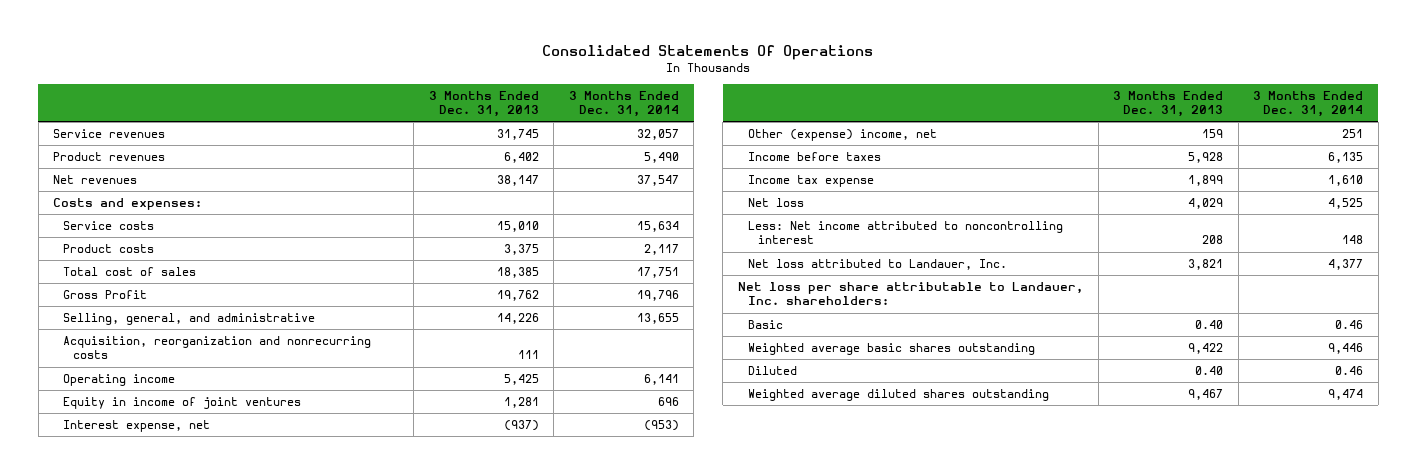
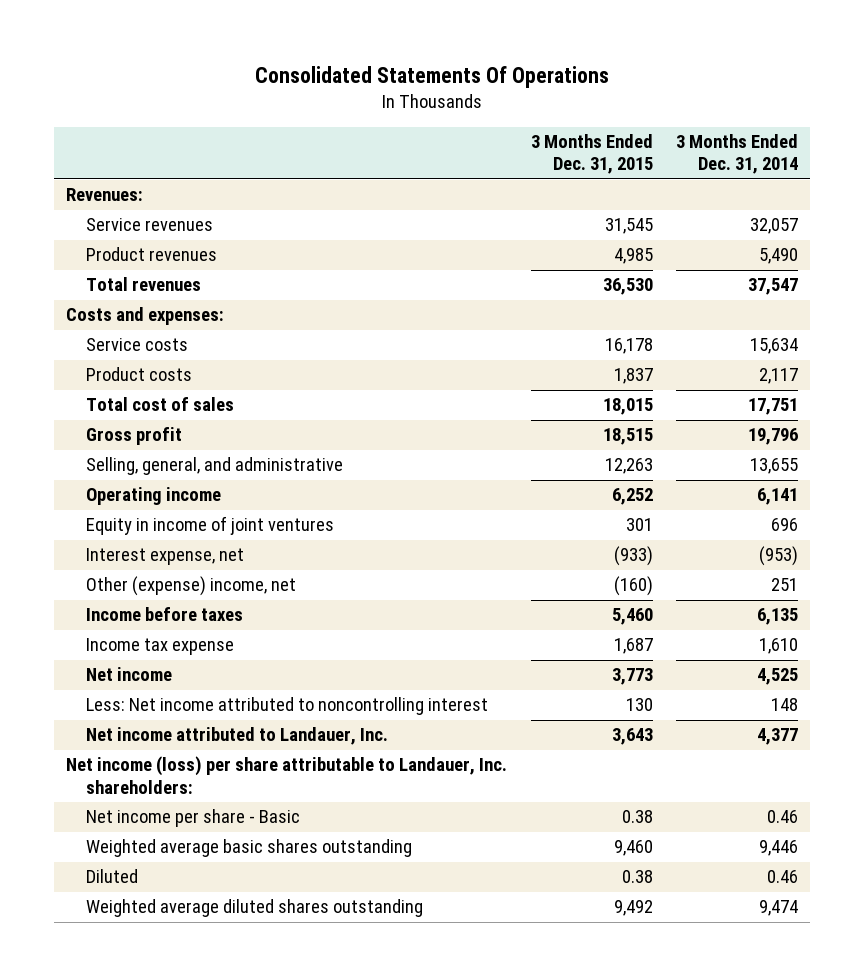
- | 3 Months Ended Dec. 31, 2013 | 3 Months Ended Dec. 31, 2014
+ | 3 Months Ended Dec. 31, 2015 | 3 Months Ended Dec. 31, 2014
+ Revenues:
- Net revenues | 38,147 | 37,547
+ Total revenues | 36,530 | 37,547
- Gross Profit | 19,762 | 19,796
+ Gross profit | 18,515 | 19,796
- Acquisition, reorganization and nonrecurring costs | 111 |
- Net loss | 4,029 | 4,525
+ Net income | 3,773 | 4,525
- Net loss attributed to Landauer, Inc. | 3,821 | 4,377
- Net loss per share attributable to Landauer, Inc. shareholders:
- Basic | 0.40 | 0.46
+ Net income attributed to Landauer, Inc. | 3,643 | 4,377
+ Net income (loss) per share attributable to Landauer, Inc. shareholders:
+ Net income per share - Basic | 0.38 | 0.46

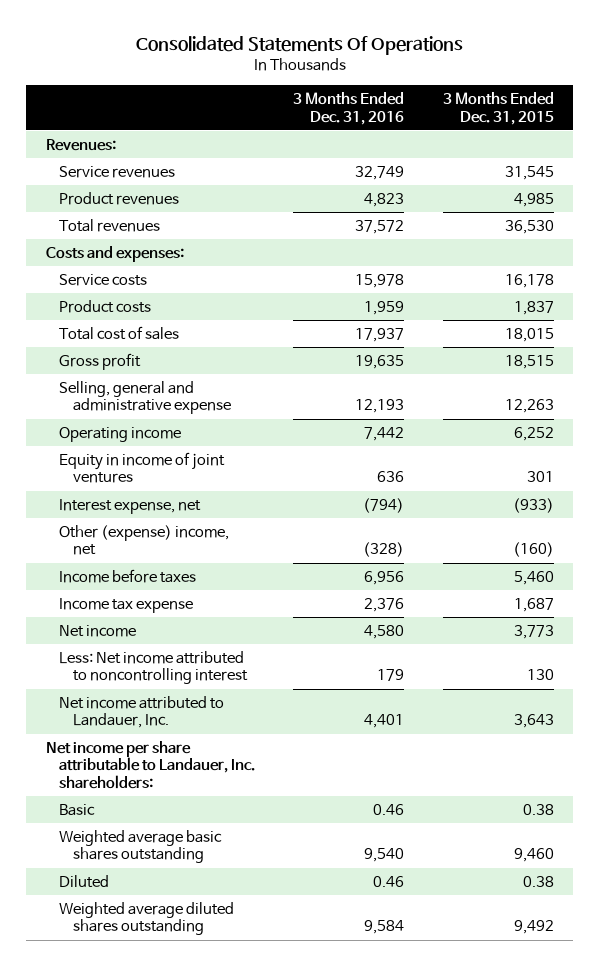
- | 3 Months Ended Dec. 31, 2015 | 3 Months Ended Dec. 31, 2014
+ | 3 Months Ended Dec. 31, 2016 | 3 Months Ended Dec. 31, 2015
- Selling, general, and administrative | 12,263 | 13,655
+ Selling, general and administrative expense | 12,193 | 12,263
- Net income (loss) per share attributable to Landauer, Inc. shareholders:
- Net income per share - Basic | 0.38 | 0.46
+ Net income per share attributable to Landauer, Inc. shareholders:
+ Basic | 0.46 | 0.38

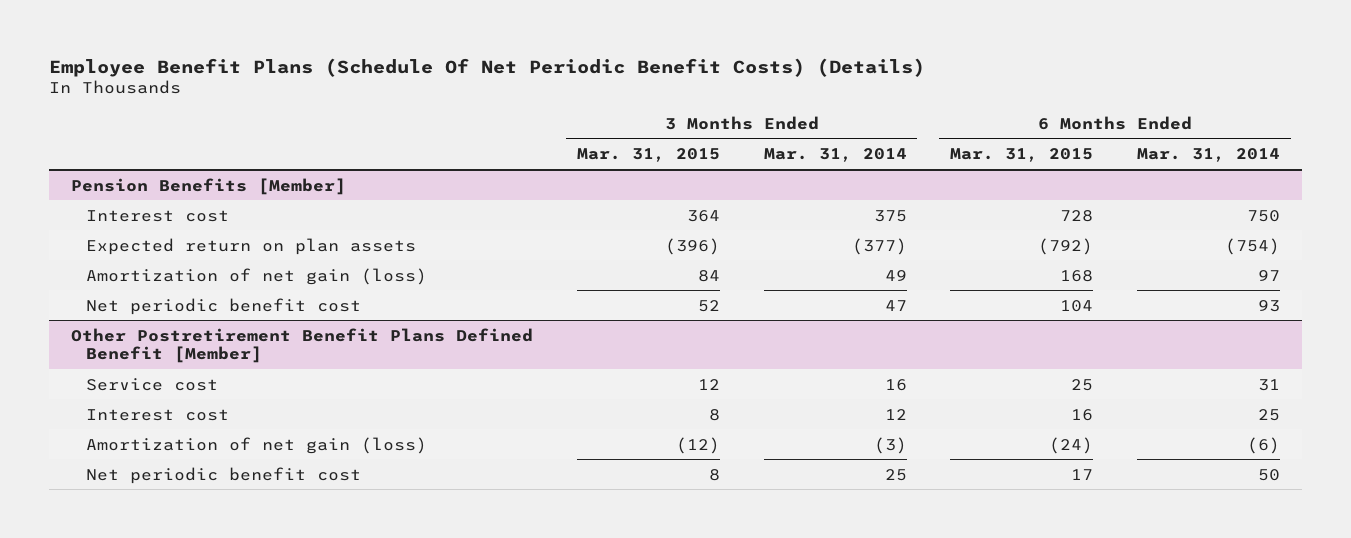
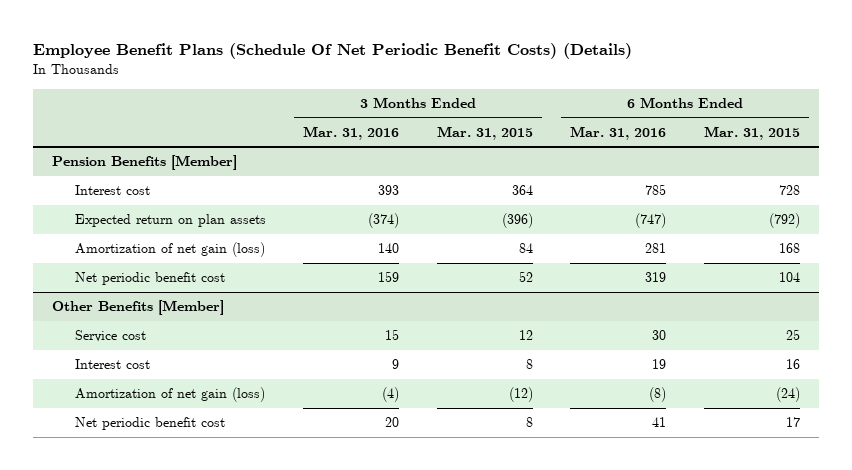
- | 3 Months Ended Mar. 31, 2015 | 3 Months Ended Mar. 31, 2014 | 6 Months Ended Mar. 31, 2015 | 6 Months Ended Mar. 31, 2014
+ | 3 Months Ended Mar. 31, 2016 | 3 Months Ended Mar. 31, 2015 | 6 Months Ended Mar. 31, 2016 | 6 Months Ended Mar. 31, 2015
- Other Postretirement Benefit Plans Defined Benefit [Member]
+ Other Benefits [Member]

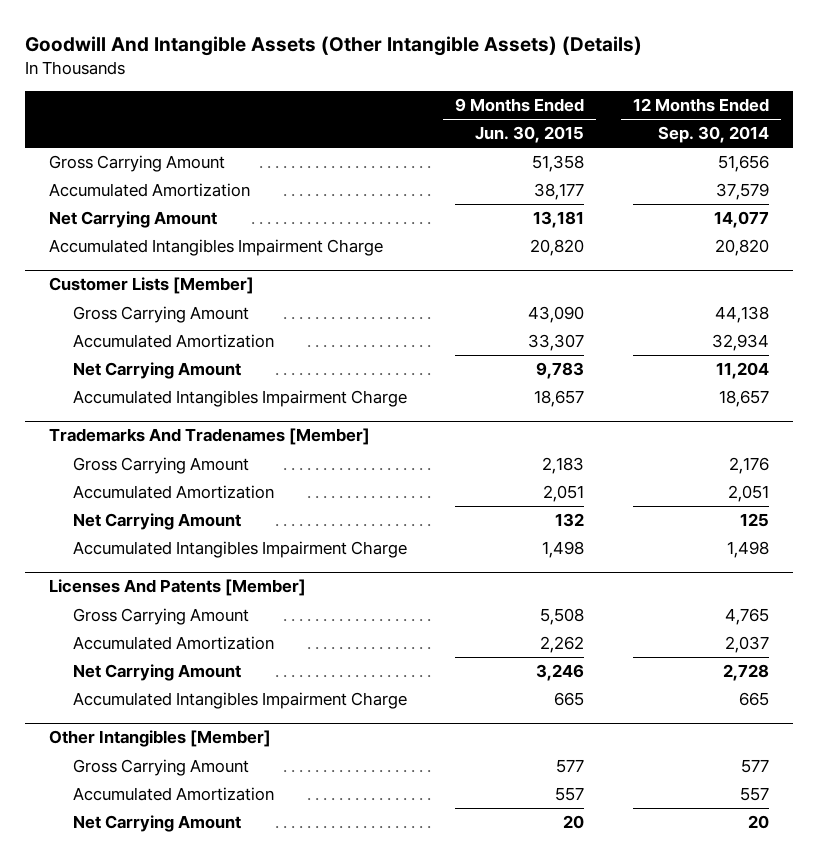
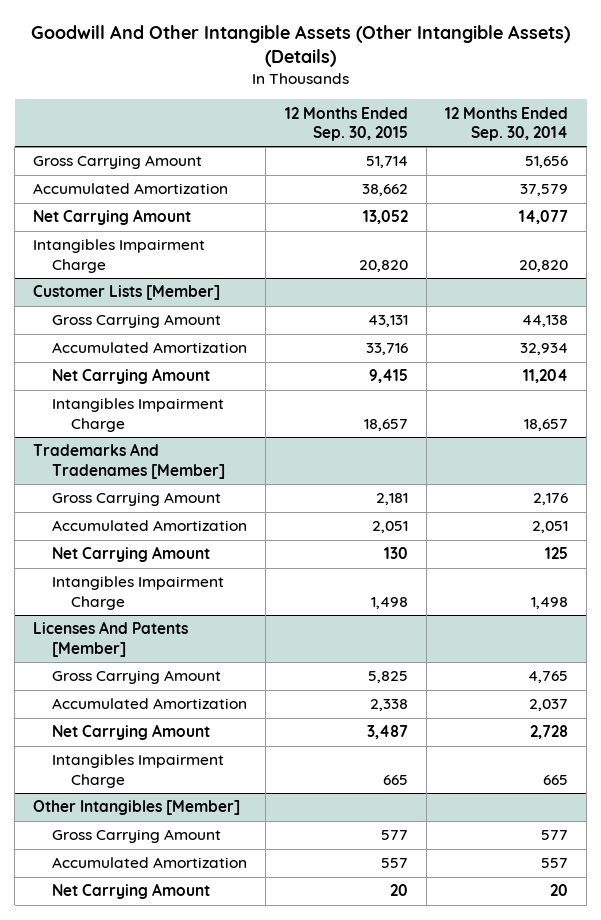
- Goodwill And Intangible Assets (Other Intangible Assets) (Details)
+ Goodwill And Other Intangible Assets (Other Intangible Assets) (Details)
- | 9 Months Ended Jun. 30, 2015 | 12 Months Ended Sep. 30, 2014
+ | 12 Months Ended Sep. 30, 2015 | 12 Months Ended Sep. 30, 2014
- Accumulated Intangibles Impairment Charge | 20,820 | 20,820
+ Intangibles Impairment Charge | 20,820 | 20,820
@ Customer Lists [Member]
- Accumulated Intangibles Impairment Charge | 18,657 | 18,657
+ Intangibles Impairment Charge | 18,657 | 18,657
@ Trademarks And Tradenames [Member]
- Accumulated Intangibles Impairment Charge | 1,498 | 1,498
+ Intangibles Impairment Charge | 1,498 | 1,498
@ Licenses And Patents [Member]
- Accumulated Intangibles Impairment Charge | 665 | 665
+ Intangibles Impairment Charge | 665 | 665

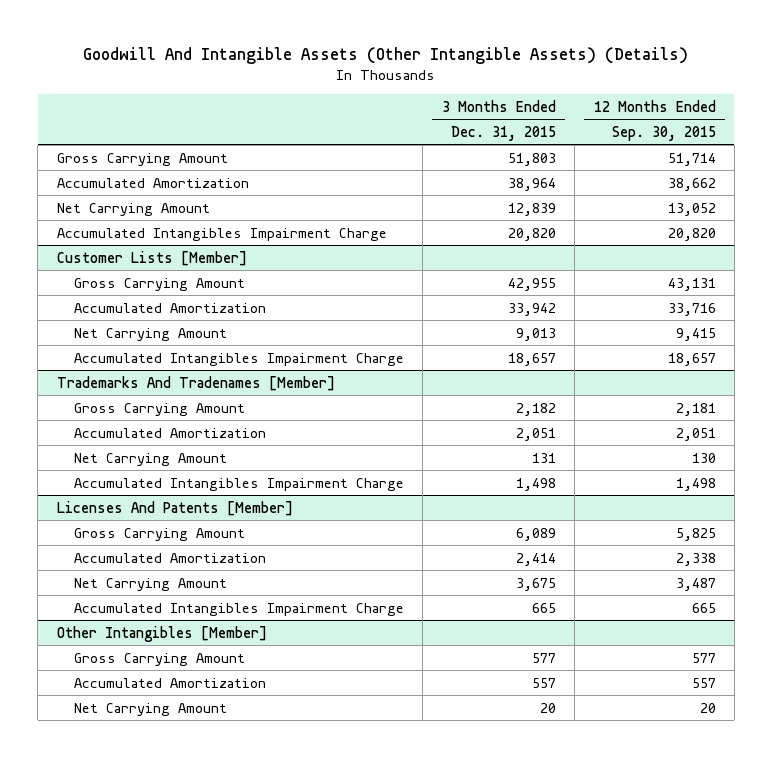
- Goodwill And Other Intangible Assets (Other Intangible Assets) (Details)
+ Goodwill And Intangible Assets (Other Intangible Assets) (Details)
- | 12 Months Ended Sep. 30, 2015 | 12 Months Ended Sep. 30, 2014
+ | 3 Months Ended Dec. 31, 2015 | 12 Months Ended Sep. 30, 2015
- Intangibles Impairment Charge | 20,820 | 20,820
+ Accumulated Intangibles Impairment Charge | 20,820 | 20,820
@ Customer Lists [Member]
- Intangibles Impairment Charge | 18,657 | 18,657
+ Accumulated Intangibles Impairment Charge | 18,657 | 18,657
@ Trademarks And Tradenames [Member]
- Intangibles Impairment Charge | 1,498 | 1,498
+ Accumulated Intangibles Impairment Charge | 1,498 | 1,498
@ Licenses And Patents [Member]
- Intangibles Impairment Charge | 665 | 665
+ Accumulated Intangibles Impairment Charge | 665 | 665

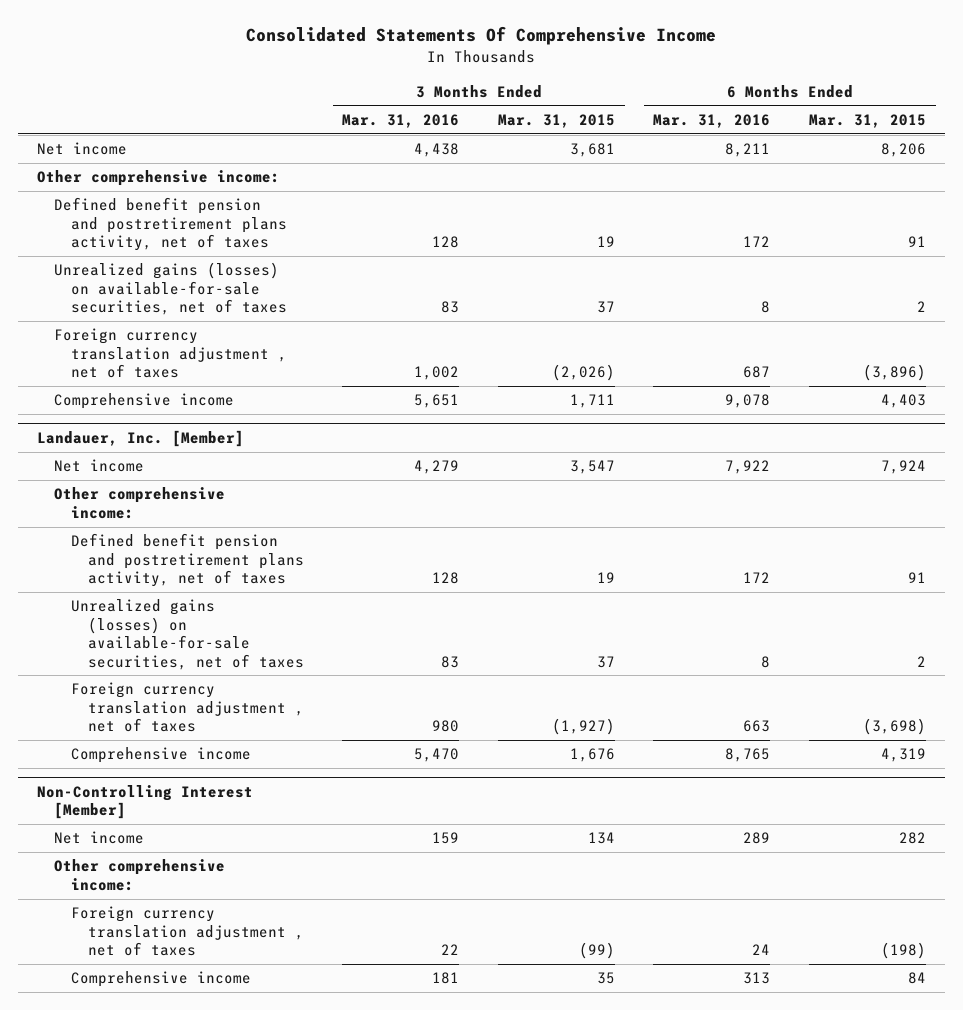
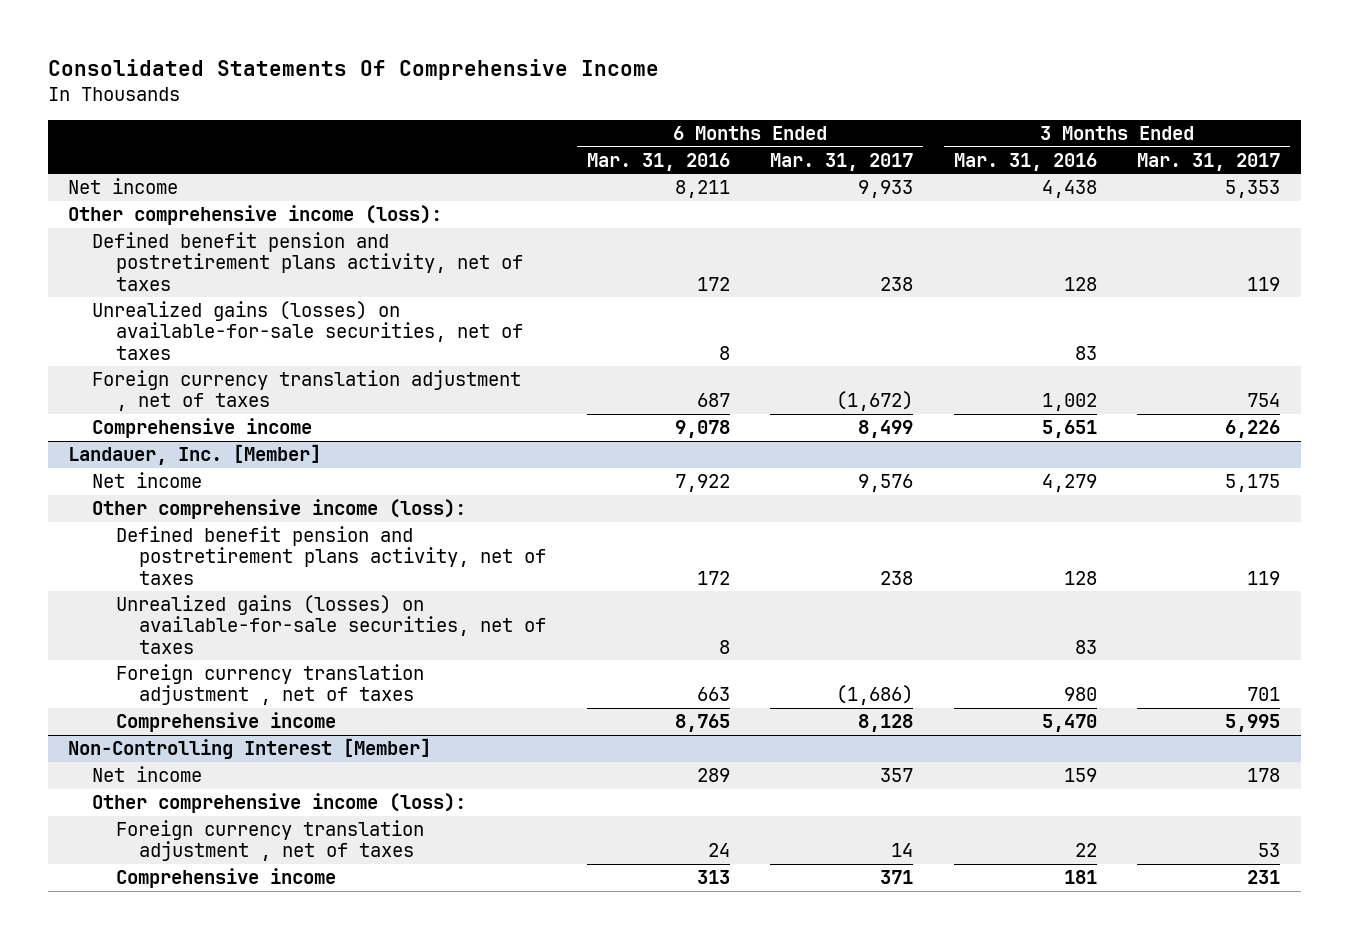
- | 3 Months Ended Mar. 31, 2016 | 3 Months Ended Mar. 31, 2015 | 6 Months Ended Mar. 31, 2016 | 6 Months Ended Mar. 31, 2015
+ | 6 Months Ended Mar. 31, 2016 | 6 Months Ended Mar. 31, 2017 | 3 Months Ended Mar. 31, 2016 | 3 Months Ended Mar. 31, 2017
- Other comprehensive income:
+ Other comprehensive income (loss):
@ Landauer, Inc. [Member]
- Other comprehensive income:
+ Other comprehensive income (loss):
@ Non-Controlling Interest [Member]
- Other comprehensive income:
+ Other comprehensive income (loss):

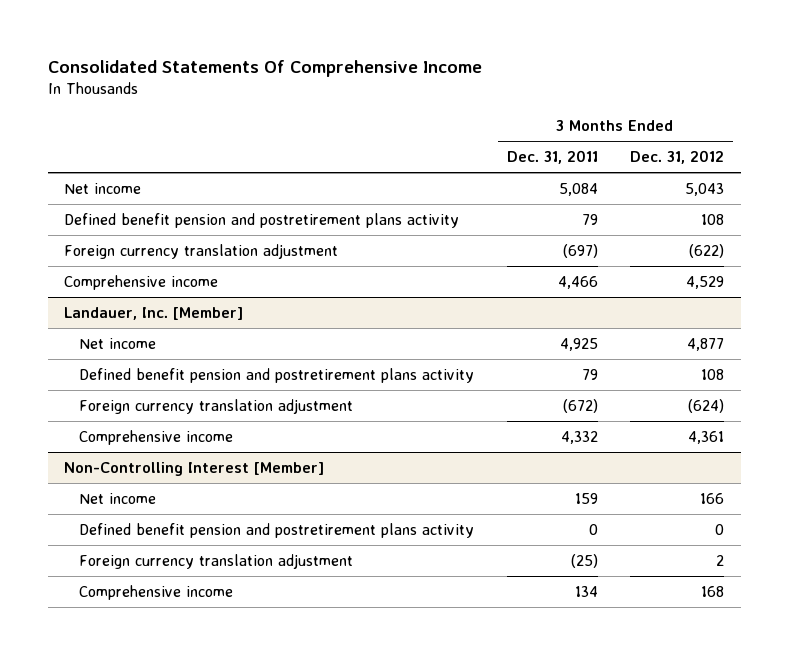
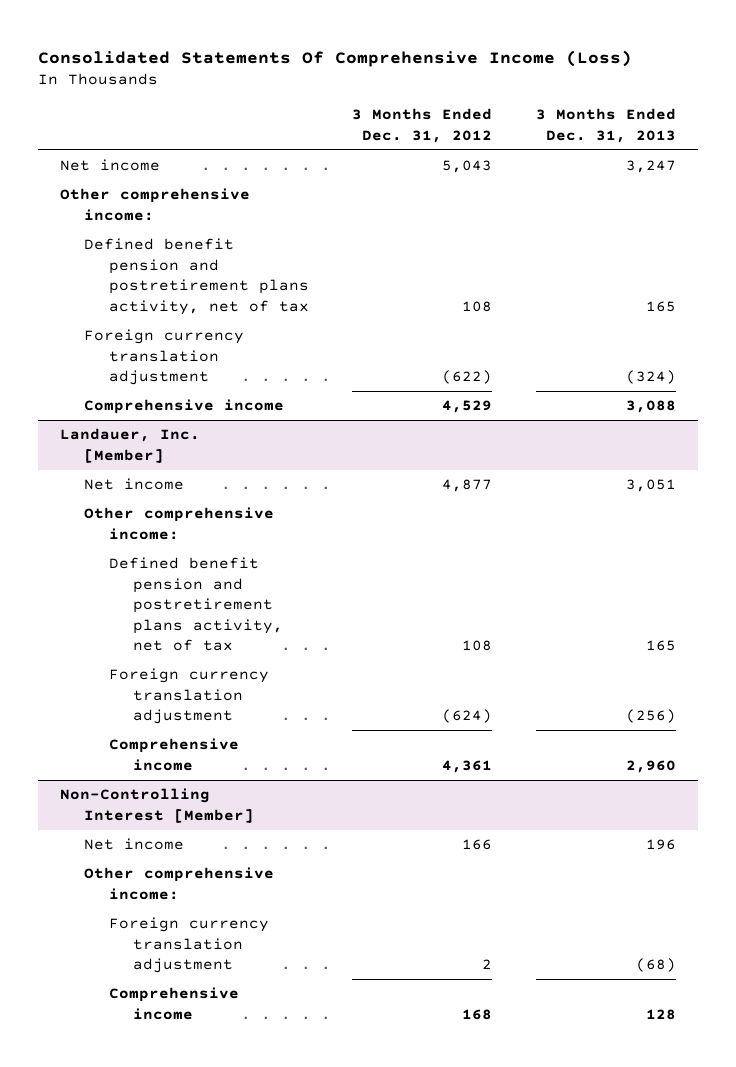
- Consolidated Statements Of Comprehensive Income
+ Consolidated Statements Of Comprehensive Income (Loss)
- | 3 Months Ended Dec. 31, 2011 | 3 Months Ended Dec. 31, 2012
+ | 3 Months Ended Dec. 31, 2012 | 3 Months Ended Dec. 31, 2013
- Defined benefit pension and postretirement plans activity | 79 | 108
+ Other comprehensive income:
+ Defined benefit pension and postretirement plans activity, net of tax | 108 | 165
@ Landauer, Inc. [Member]
- Defined benefit pension and postretirement plans activity | 79 | 108
+ Other comprehensive income:
+ Defined benefit pension and postretirement plans activity, net of tax | 108 | 165
@ Non-Controlling Interest [Member]
- Defined benefit pension and postretirement plans activity | 0 | 0
+ Other comprehensive income:

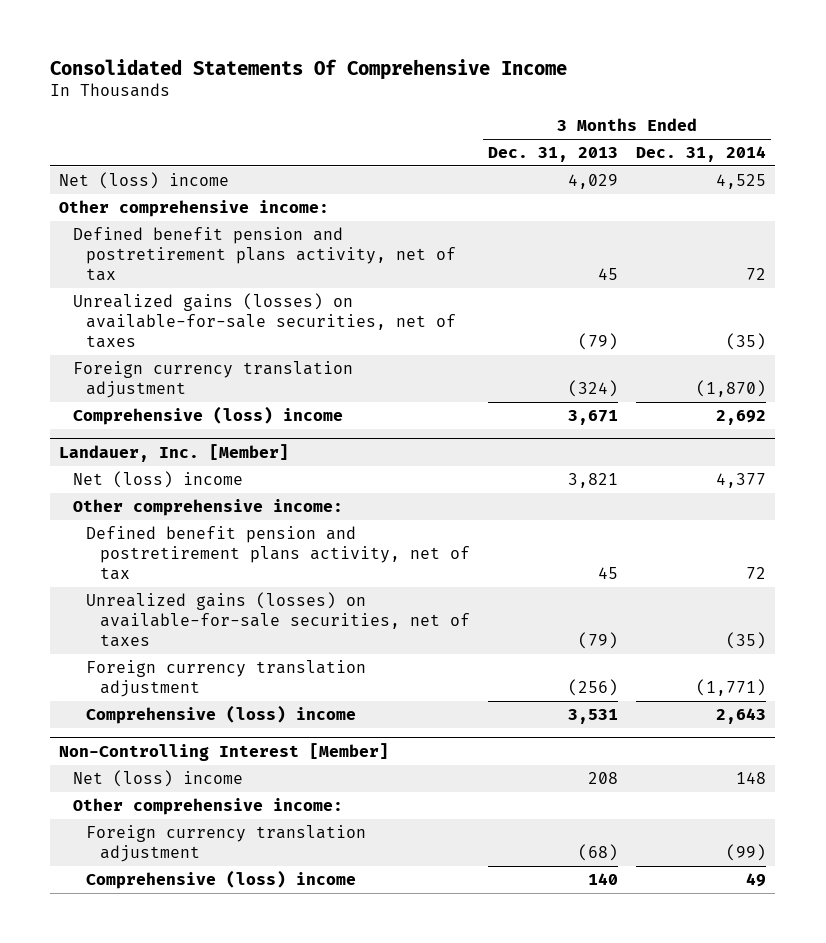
- Consolidated Statements Of Comprehensive Income (Loss)
+ Consolidated Statements Of Comprehensive Income
- | 3 Months Ended Dec. 31, 2012 | 3 Months Ended Dec. 31, 2013
+ | 3 Months Ended Dec. 31, 2013 | 3 Months Ended Dec. 31, 2014
- Net income | 5,043 | 3,247
+ Net (loss) income | 4,029 | 4,525
- Defined benefit pension and postretirement plans activity, net of tax | 108 | 165
+ Defined benefit pension and postretirement plans activity, net of tax | 45 | 72
+ Unrealized gains (losses) on available-for-sale securities, net of taxes | (79) | (35)
- Comprehensive income | 4,529 | 3,088
+ Comprehensive (loss) income | 3,671 | 2,692
@ Landauer, Inc. [Member]
- Net income | 4,877 | 3,051
+ Net (loss) income | 3,821 | 4,377
- Defined benefit pension and postretirement plans activity, net of tax | 108 | 165
+ Defined benefit pension and postretirement plans activity, net of tax | 45 | 72
+ Unrealized gains (losses) on available-for-sale securities, net of taxes | (79) | (35)
- Comprehensive income | 4,361 | 2,960
+ Comprehensive (loss) income | 3,531 | 2,643
@ Non-Controlling Interest [Member]
- Net income | 166 | 196
+ Net (loss) income | 208 | 148
- Comprehensive income | 168 | 128
+ Comprehensive (loss) income | 140 | 49

